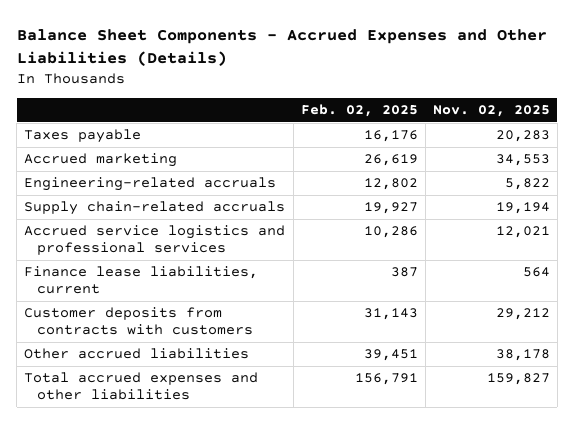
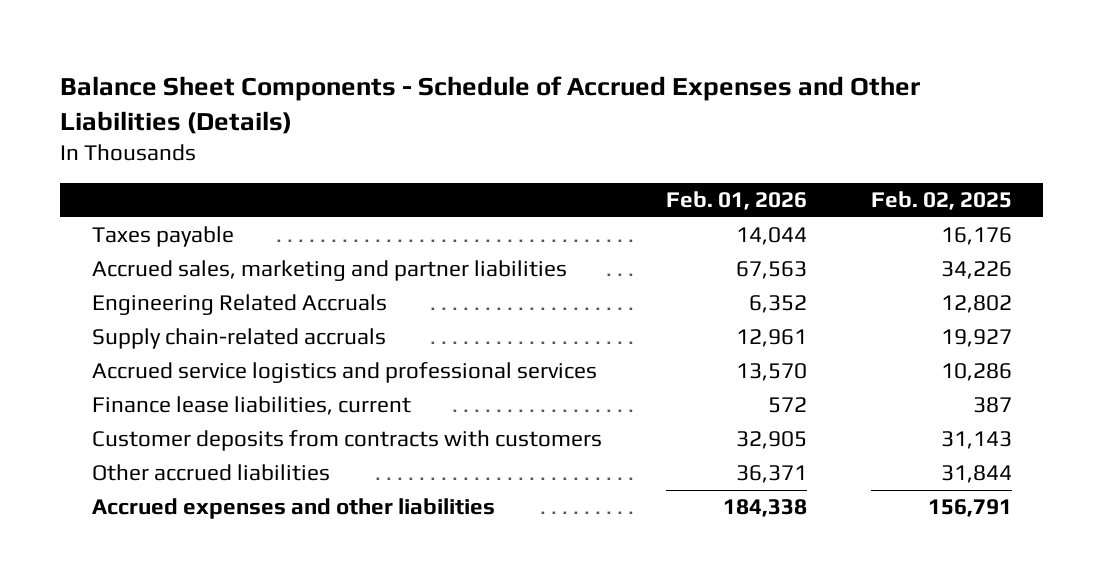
- Balance Sheet Components - Accrued Expenses and Other Liabilities (Details)
+ Balance Sheet Components - Schedule of Accrued Expenses and Other Liabilities (Details)
- | Feb. 02, 2025 | Nov. 02, 2025
+ | Feb. 01, 2026 | Feb. 02, 2025
- Accrued marketing | 26,619 | 34,553
- Engineering-related accruals | 12,802 | 5,822
+ Accrued sales, marketing and partner liabilities | 67,563 | 34,226
+ Engineering Related Accruals | 6,352 | 12,802
- Other accrued liabilities | 39,451 | 38,178
- Total accrued expenses and other liabilities | 156,791 | 159,827
+ Other accrued liabilities | 36,371 | 31,844
+ Accrued expenses and other liabilities | 184,338 | 156,791

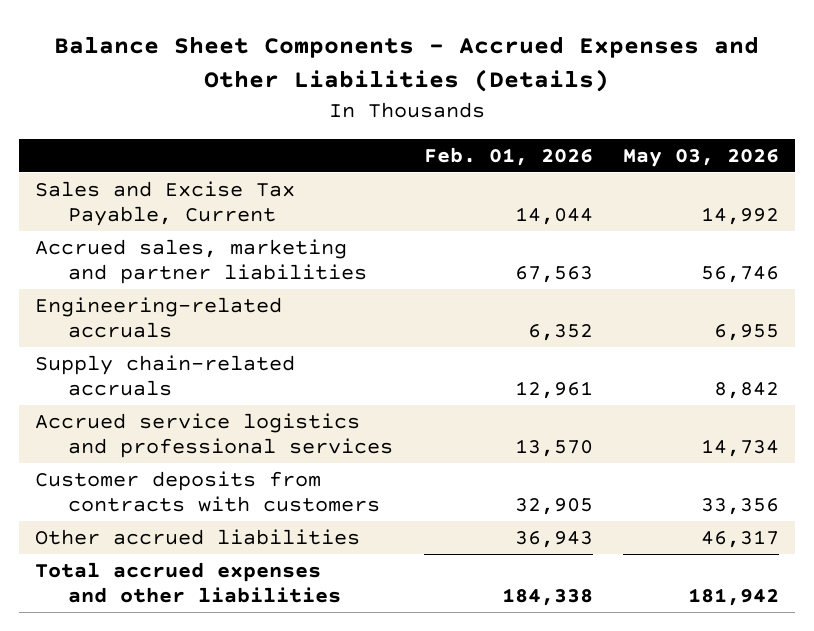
- Balance Sheet Components - Schedule of Accrued Expenses and Other Liabilities (Details)
+ Balance Sheet Components - Accrued Expenses and Other Liabilities (Details)
- | Feb. 01, 2026 | Feb. 02, 2025
+ | Feb. 01, 2026 | May 03, 2026
- Taxes payable | 14,044 | 16,176
+ Sales and Excise Tax Payable, Current | 14,044 | 14,992
- Engineering Related Accruals | 6,352 | 12,802
+ Engineering-related accruals | 6,352 | 6,955
- Finance lease liabilities, current | 572 | 387
- Other accrued liabilities | 36,371 | 31,844
- Accrued expenses and other liabilities | 184,338 | 156,791
+ Other accrued liabilities | 36,943 | 46,317
+ Total accrued expenses and other liabilities | 184,338 | 181,942

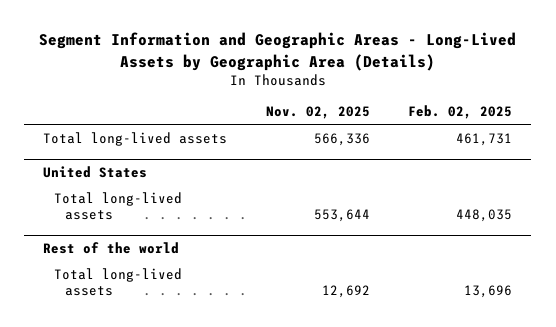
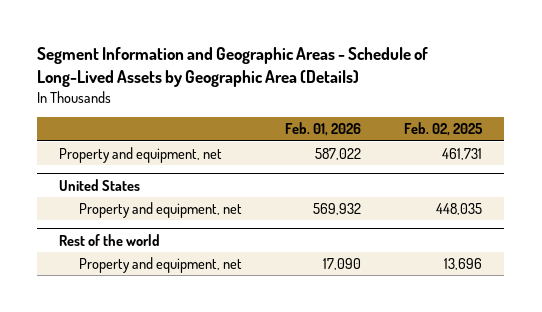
- Segment Information and Geographic Areas - Long-Lived Assets by Geographic Area (Details)
+ Segment Information and Geographic Areas - Schedule of Long-Lived Assets by Geographic Area (Details)
- | Nov. 02, 2025 | Feb. 02, 2025
+ | Feb. 01, 2026 | Feb. 02, 2025
- Total long-lived assets | 566,336 | 461,731
+ Property and equipment, net | 587,022 | 461,731
@ United States
- Total long-lived assets | 553,644 | 448,035
+ Property and equipment, net | 569,932 | 448,035
@ Rest of the world
- Total long-lived assets | 12,692 | 13,696
+ Property and equipment, net | 17,090 | 13,696

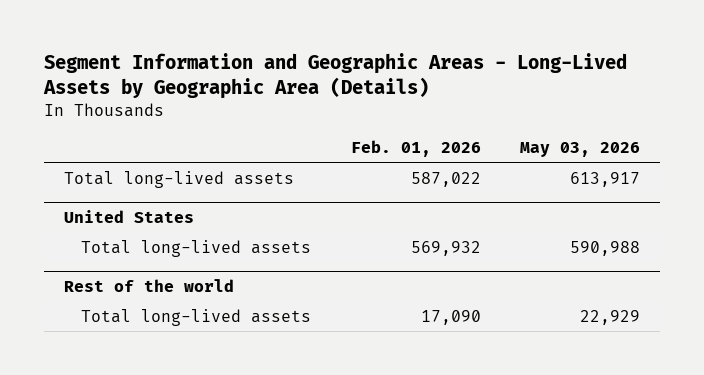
- Segment Information and Geographic Areas - Schedule of Long-Lived Assets by Geographic Area (Details)
+ Segment Information and Geographic Areas - Long-Lived Assets by Geographic Area (Details)
- | Feb. 01, 2026 | Feb. 02, 2025
+ | Feb. 01, 2026 | May 03, 2026
- Property and equipment, net | 587,022 | 461,731
+ Total long-lived assets | 587,022 | 613,917
@ United States
- Property and equipment, net | 569,932 | 448,035
+ Total long-lived assets | 569,932 | 590,988
@ Rest of the world
- Property and equipment, net | 17,090 | 13,696
+ Total long-lived assets | 17,090 | 22,929

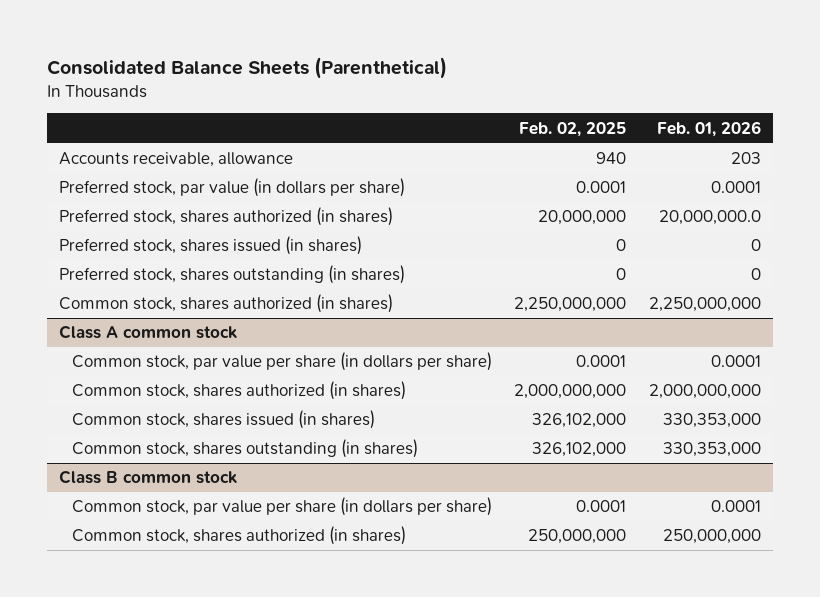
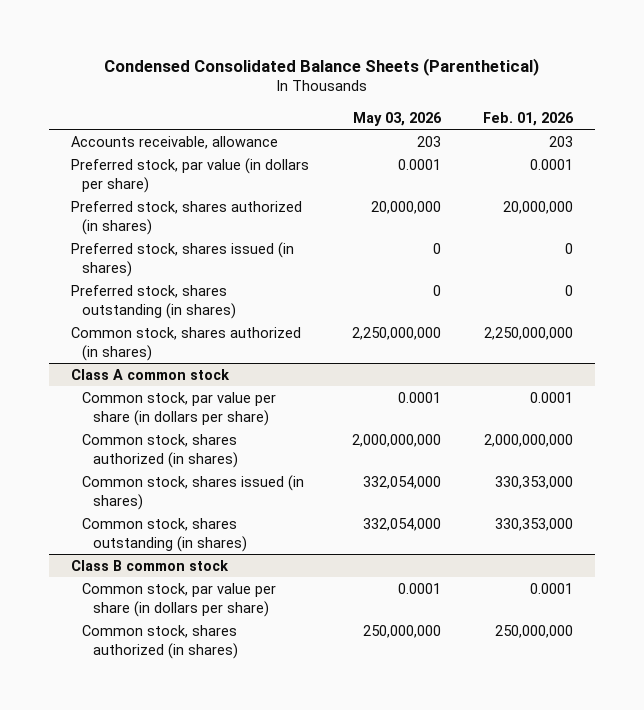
- Consolidated Balance Sheets (Parenthetical)
+ Condensed Consolidated Balance Sheets (Parenthetical)
- | Feb. 02, 2025 | Feb. 01, 2026
+ | May 03, 2026 | Feb. 01, 2026
- Preferred stock, shares authorized (in shares) | 20,000,000 | 20,000,000.0
+ Preferred stock, shares authorized (in shares) | 20,000,000 | 20,000,000

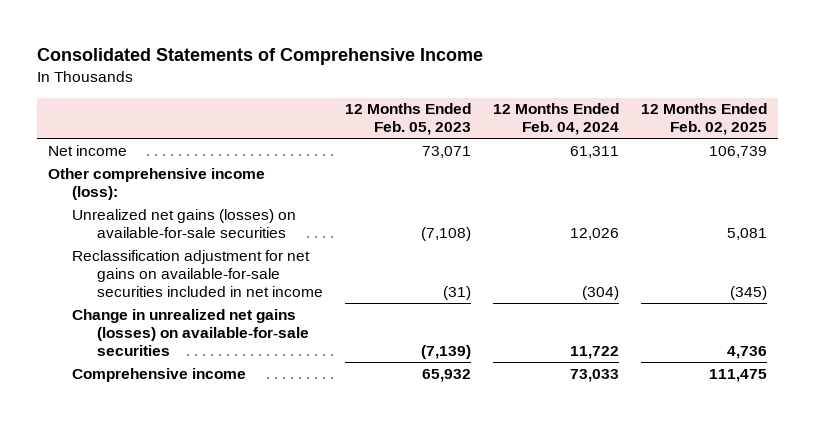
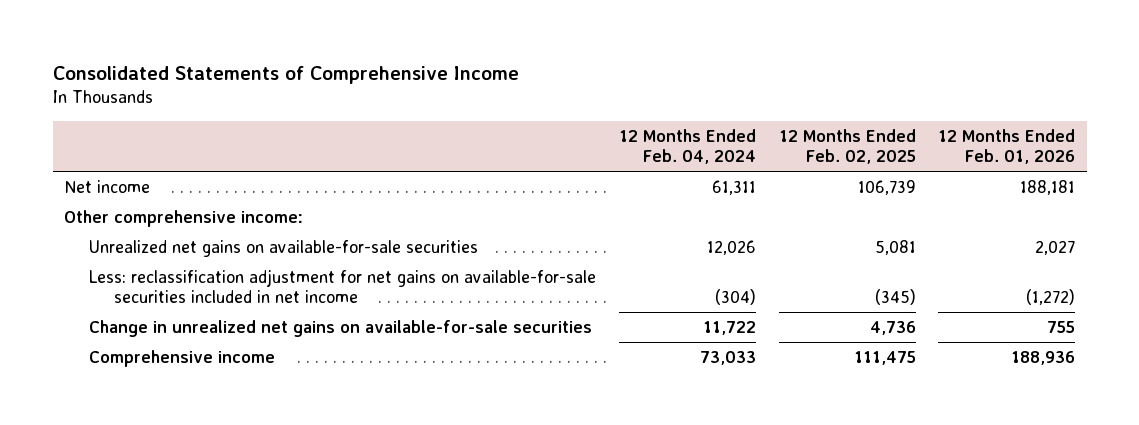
- | 12 Months Ended Feb. 05, 2023 | 12 Months Ended Feb. 04, 2024 | 12 Months Ended Feb. 02, 2025
+ | 12 Months Ended Feb. 04, 2024 | 12 Months Ended Feb. 02, 2025 | 12 Months Ended Feb. 01, 2026
- Other comprehensive income (loss):
- Unrealized net gains (losses) on available-for-sale securities | (7,108) | 12,026 | 5,081
- Reclassification adjustment for net gains on available-for-sale securities included in net income | (31) | (304) | (345)
- Change in unrealized net gains (losses) on available-for-sale securities | (7,139) | 11,722 | 4,736
+ Other comprehensive income:
+ Unrealized net gains on available-for-sale securities | 12,026 | 5,081 | 2,027
+ Less: reclassification adjustment for net gains on available-for-sale securities included in net income | (304) | (345) | (1,272)
+ Change in unrealized net gains on available-for-sale securities | 11,722 | 4,736 | 755

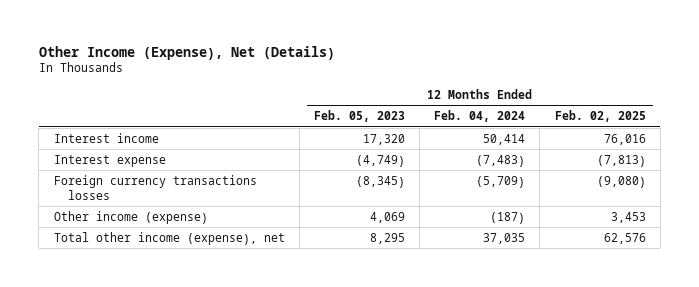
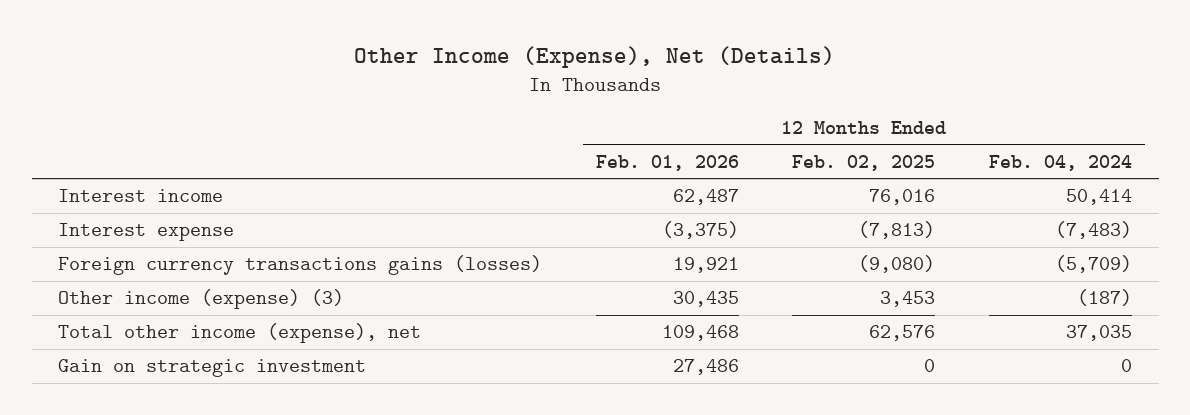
- | 12 Months Ended Feb. 05, 2023 | 12 Months Ended Feb. 04, 2024 | 12 Months Ended Feb. 02, 2025
+ | 12 Months Ended Feb. 01, 2026 | 12 Months Ended Feb. 02, 2025 | 12 Months Ended Feb. 04, 2024
- Foreign currency transactions losses | (8,345) | (5,709) | (9,080)
- Other income (expense) | 4,069 | (187) | 3,453
+ Foreign currency transactions gains (losses) | 19,921 | (9,080) | (5,709)
+ Other income (expense) (3) | 30,435 | 3,453 | (187)
+ Gain on strategic investment | 27,486 | 0 | 0

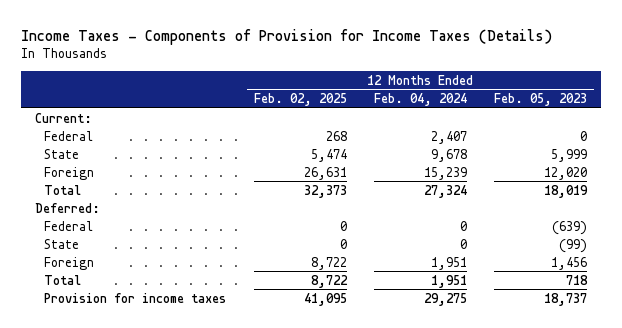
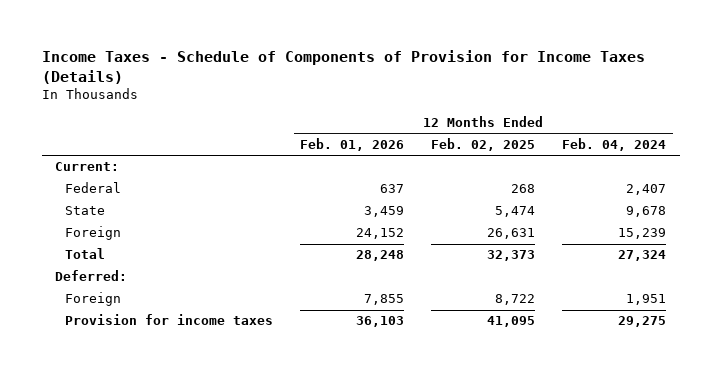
- Income Taxes - Components of Provision for Income Taxes (Details)
+ Income Taxes - Schedule of Components of Provision for Income Taxes (Details)
- | 12 Months Ended Feb. 02, 2025 | 12 Months Ended Feb. 04, 2024 | 12 Months Ended Feb. 05, 2023
+ | 12 Months Ended Feb. 01, 2026 | 12 Months Ended Feb. 02, 2025 | 12 Months Ended Feb. 04, 2024
- Federal | 0 | 0 | (639)
- State | 0 | 0 | (99)
- Total | 8,722 | 1,951 | 718

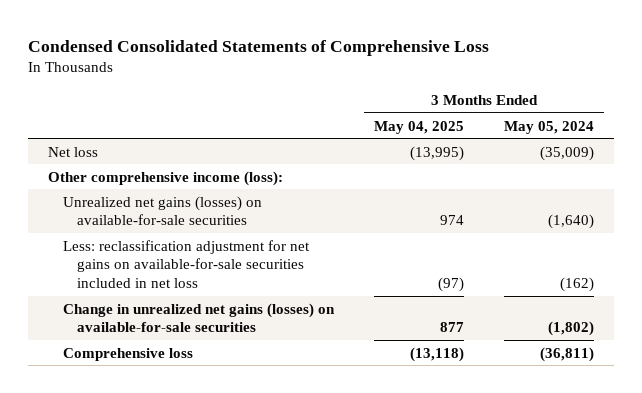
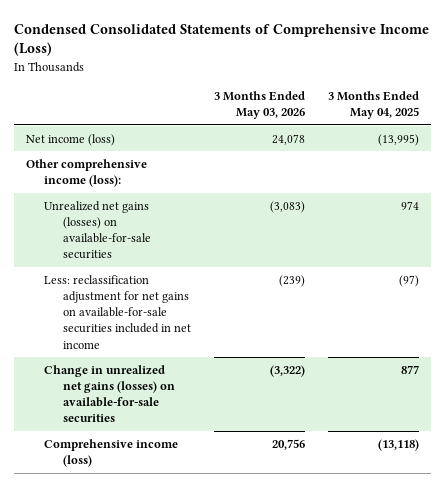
- Condensed Consolidated Statements of Comprehensive Loss
+ Condensed Consolidated Statements of Comprehensive Income (Loss)
- | 3 Months Ended May 04, 2025 | 3 Months Ended May 05, 2024
+ | 3 Months Ended May 03, 2026 | 3 Months Ended May 04, 2025
- Net loss | (13,995) | (35,009)
+ Net income (loss) | 24,078 | (13,995)
- Less: reclassification adjustment for net gains on available-for-sale securities included in net loss | (97) | (162)
+ Less: reclassification adjustment for net gains on available-for-sale securities included in net income | (239) | (97)
- Comprehensive loss | (13,118) | (36,811)
+ Comprehensive income (loss) | 20,756 | (13,118)

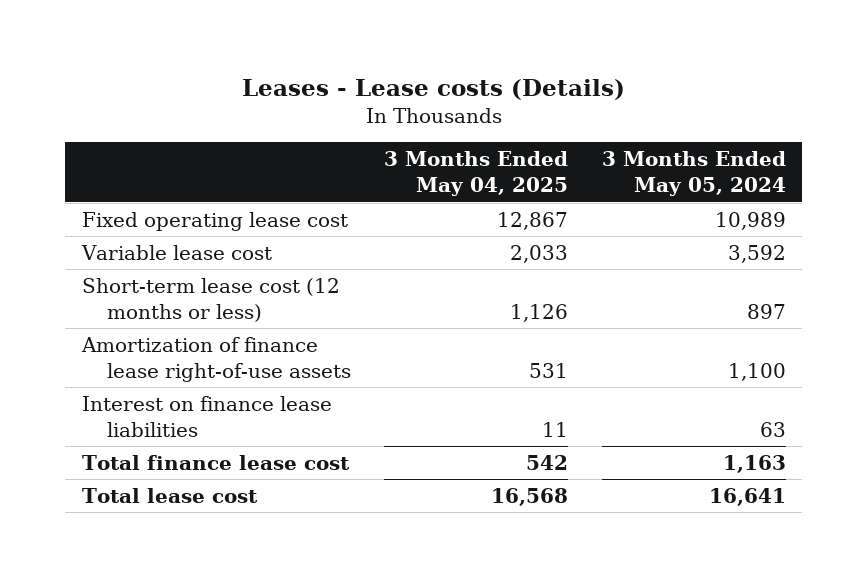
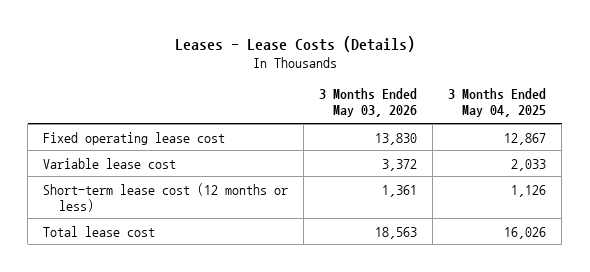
- Leases - Lease costs (Details)
+ Leases - Lease Costs (Details)
- | 3 Months Ended May 04, 2025 | 3 Months Ended May 05, 2024
+ | 3 Months Ended May 03, 2026 | 3 Months Ended May 04, 2025
- Amortization of finance lease right-of-use assets | 531 | 1,100
- Interest on finance lease liabilities | 11 | 63
- Total finance lease cost | 542 | 1,163
- Total lease cost | 16,568 | 16,641
+ Total lease cost | 18,563 | 16,026

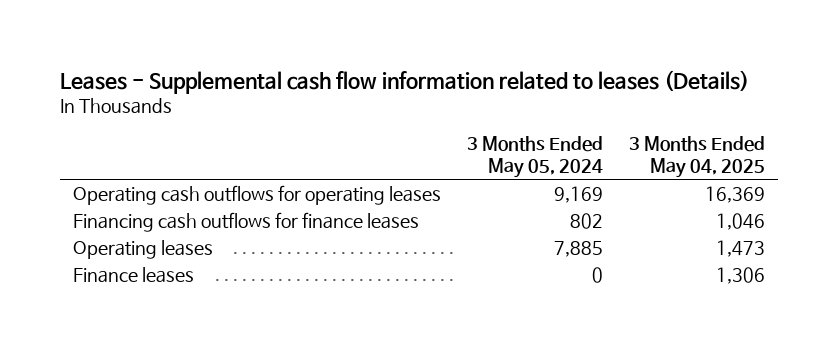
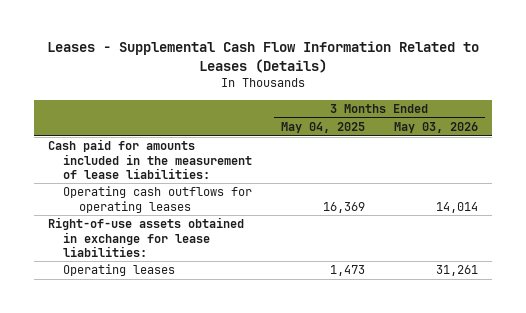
- Leases - Supplemental cash flow information related to leases (Details)
+ Leases - Supplemental Cash Flow Information Related to Leases (Details)
- | 3 Months Ended May 05, 2024 | 3 Months Ended May 04, 2025
+ | 3 Months Ended May 04, 2025 | 3 Months Ended May 03, 2026
+ Cash paid for amounts included in the measurement of lease liabilities:
- Financing cash outflows for finance leases | 802 | 1,046
+ Right-of-use assets obtained in exchange for lease liabilities:
- Finance leases | 0 | 1,306

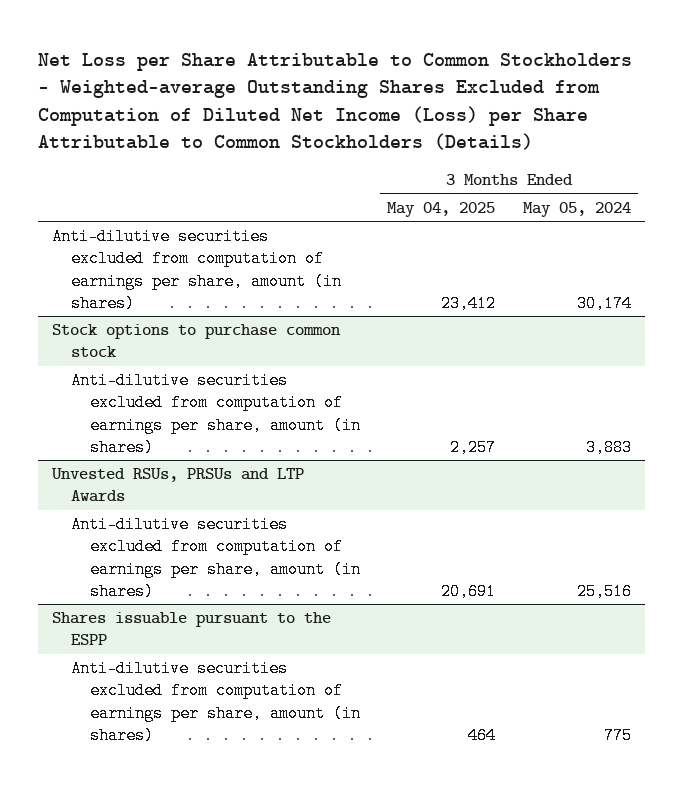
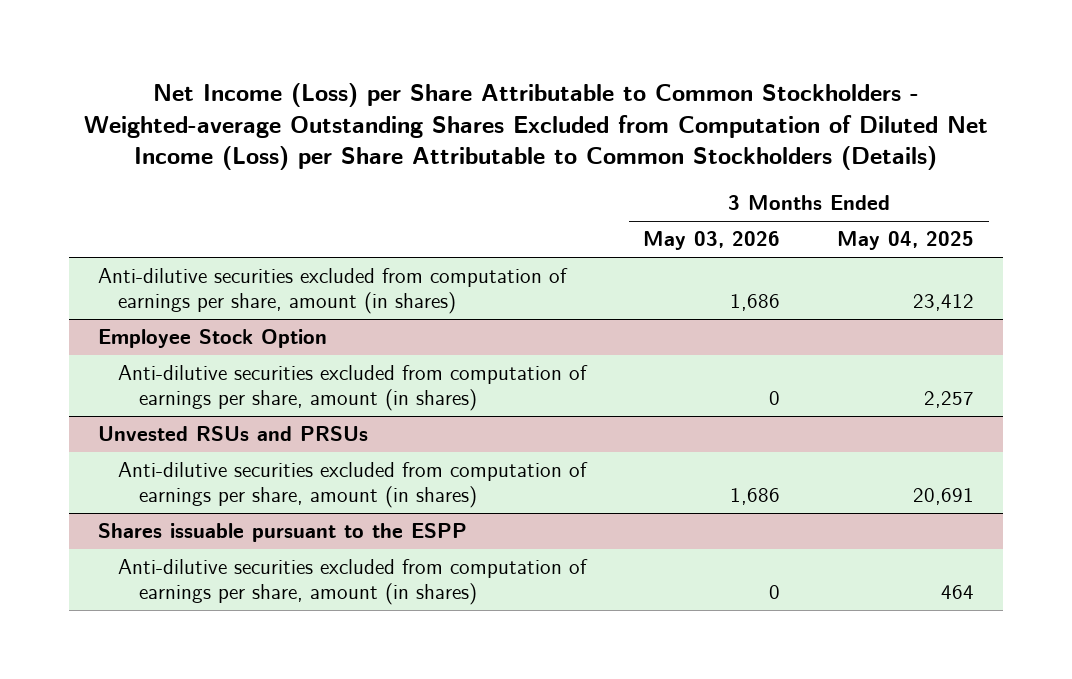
- Net Loss per Share Attributable to Common Stockholders - Weighted-average Outstanding Shares Excluded from Computation of Diluted Net Income (Loss) per Share Attributable to Common Stockholders (Details)
+ Net Income (Loss) per Share Attributable to Common Stockholders - Weighted-average Outstanding Shares Excluded from Computation of Diluted Net Income (Loss) per Share Attributable to Common Stockholders (Details)
- | 3 Months Ended May 04, 2025 | 3 Months Ended May 05, 2024
+ | 3 Months Ended May 03, 2026 | 3 Months Ended May 04, 2025
- Stock options to purchase common stock
+ Employee Stock Option
- Unvested RSUs, PRSUs and LTP Awards
+ Unvested RSUs and PRSUs

